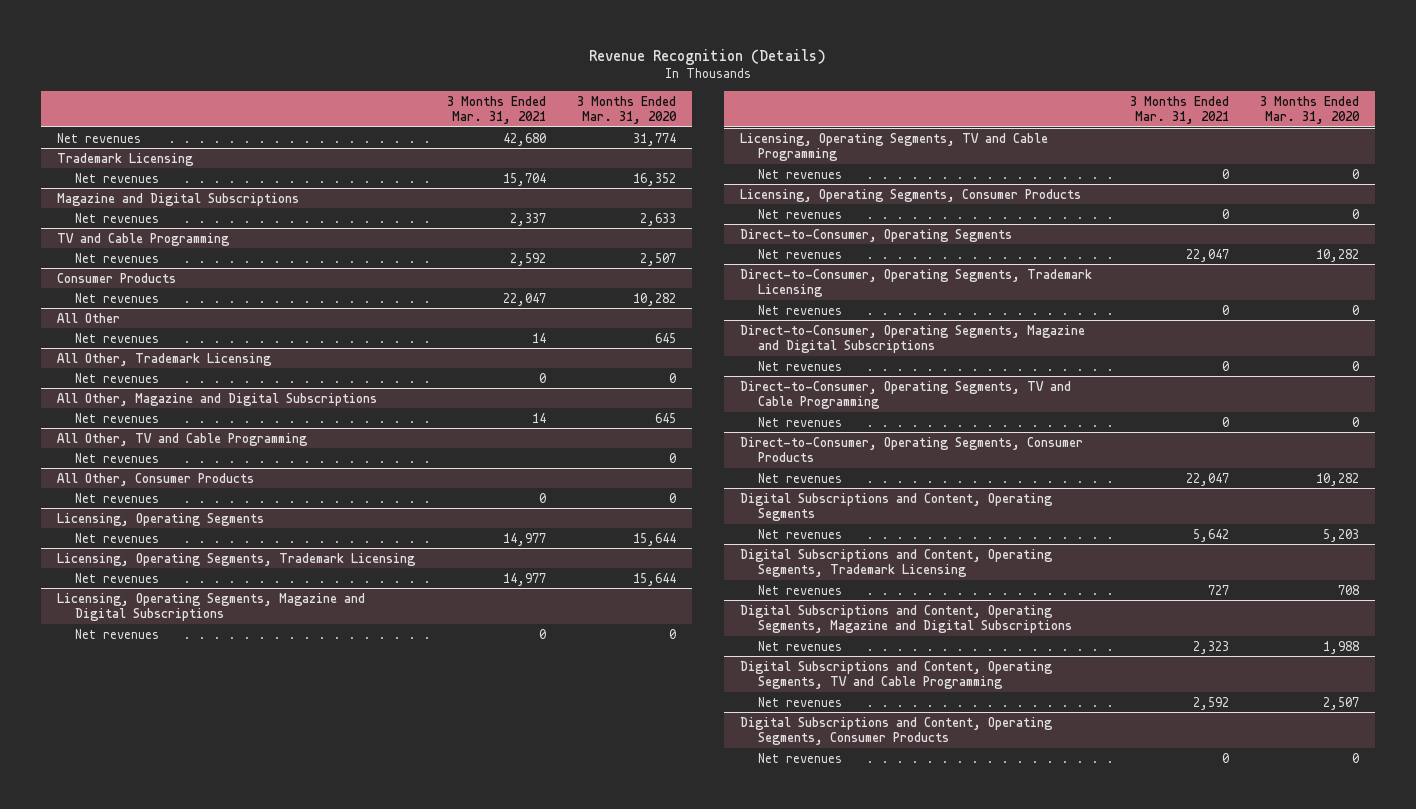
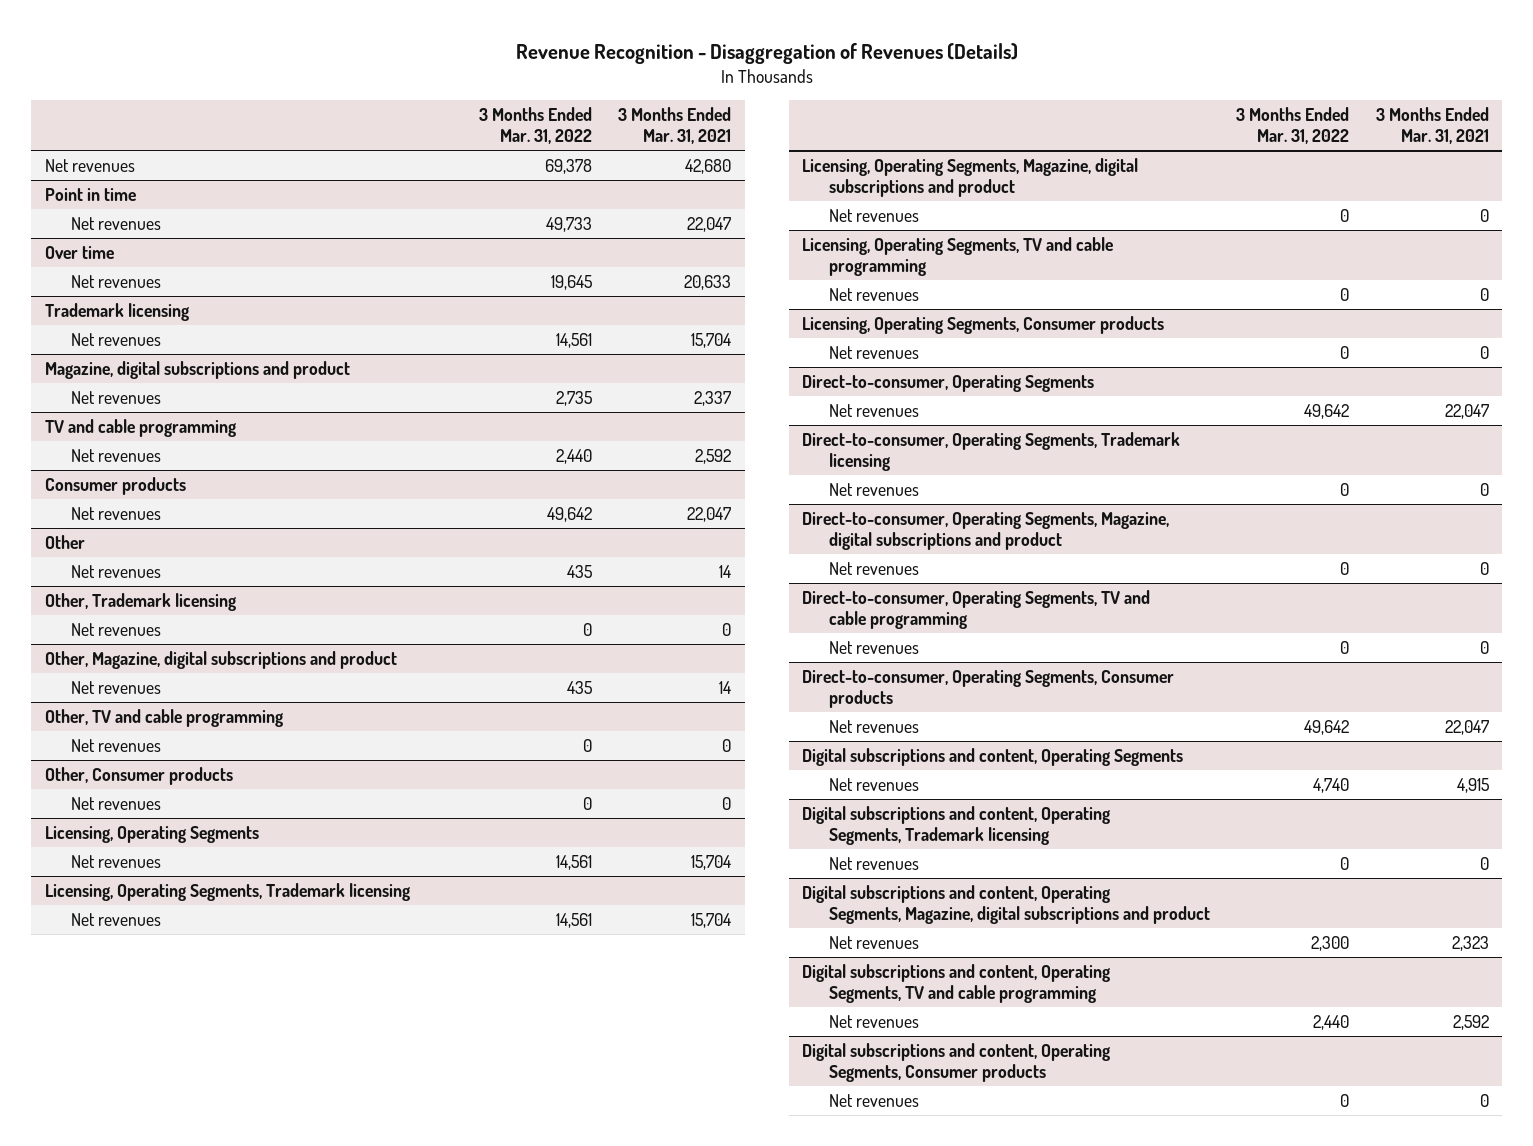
- Revenue Recognition (Details)
+ Revenue Recognition - Disaggregation of Revenues (Details)
- | 3 Months Ended Mar. 31, 2021 | 3 Months Ended Mar. 31, 2020
+ | 3 Months Ended Mar. 31, 2022 | 3 Months Ended Mar. 31, 2021
- Trademark Licensing
+ Point in time
+ Net revenues | 49,733 | 22,047
+ Over time
+ Net revenues | 19,645 | 20,633
+ Trademark licensing
- Magazine and Digital Subscriptions
+ Magazine, digital subscriptions and product
- TV and Cable Programming
+ TV and cable programming
- Consumer Products
+ Consumer products
- All Other
+ Other
- All Other, Trademark Licensing
+ Other, Trademark licensing
- All Other, Magazine and Digital Subscriptions
+ Other, Magazine, digital subscriptions and product
- All Other, TV and Cable Programming
- Net revenues | | 0
- All Other, Consumer Products
+ Other, TV and cable programming
+ Other, Consumer products
+ Net revenues | 0 | 0
@ Licensing, Operating Segments
- Net revenues | 14,977 | 15,644
- Licensing, Operating Segments, Trademark Licensing
- Net revenues | 14,977 | 15,644
- Licensing, Operating Segments, Magazine and Digital Subscriptions
@ Licensing, Operating Segments
+ Net revenues | 14,561 | 15,704
+ Licensing, Operating Segments, Trademark licensing
+ Net revenues | 14,561 | 15,704
+ Licensing, Operating Segments, Magazine, digital subscriptions and product
- Licensing, Operating Segments, TV and Cable Programming
+ Licensing, Operating Segments, TV and cable programming
- Licensing, Operating Segments, Consumer Products
+ Licensing, Operating Segments, Consumer products
- Direct-to-Consumer, Operating Segments
+ Direct-to-consumer, Operating Segments
- Direct-to-Consumer, Operating Segments, Trademark Licensing
+ Direct-to-consumer, Operating Segments, Trademark licensing
- Direct-to-Consumer, Operating Segments, Magazine and Digital Subscriptions
+ Direct-to-consumer, Operating Segments, Magazine, digital subscriptions and product
- Direct-to-Consumer, Operating Segments, TV and Cable Programming
+ Direct-to-consumer, Operating Segments, TV and cable programming
- Direct-to-Consumer, Operating Segments, Consumer Products
+ Direct-to-consumer, Operating Segments, Consumer products
- Digital Subscriptions and Content, Operating Segments
- Net revenues | 5,642 | 5,203
- Digital Subscriptions and Content, Operating Segments, Trademark Licensing
- Net revenues | 727 | 708
- Digital Subscriptions and Content, Operating Segments, Magazine and Digital Subscriptions
+ Digital subscriptions and content, Operating Segments
+ Net revenues | 4,740 | 4,915
+ Digital subscriptions and content, Operating Segments, Trademark licensing
+ Net revenues | 0 | 0
+ Digital subscriptions and content, Operating Segments, Magazine, digital subscriptions and product
- Digital Subscriptions and Content, Operating Segments, TV and Cable Programming
+ Digital subscriptions and content, Operating Segments, TV and cable programming
- Digital Subscriptions and Content, Operating Segments, Consumer Products
+ Digital subscriptions and content, Operating Segments, Consumer products

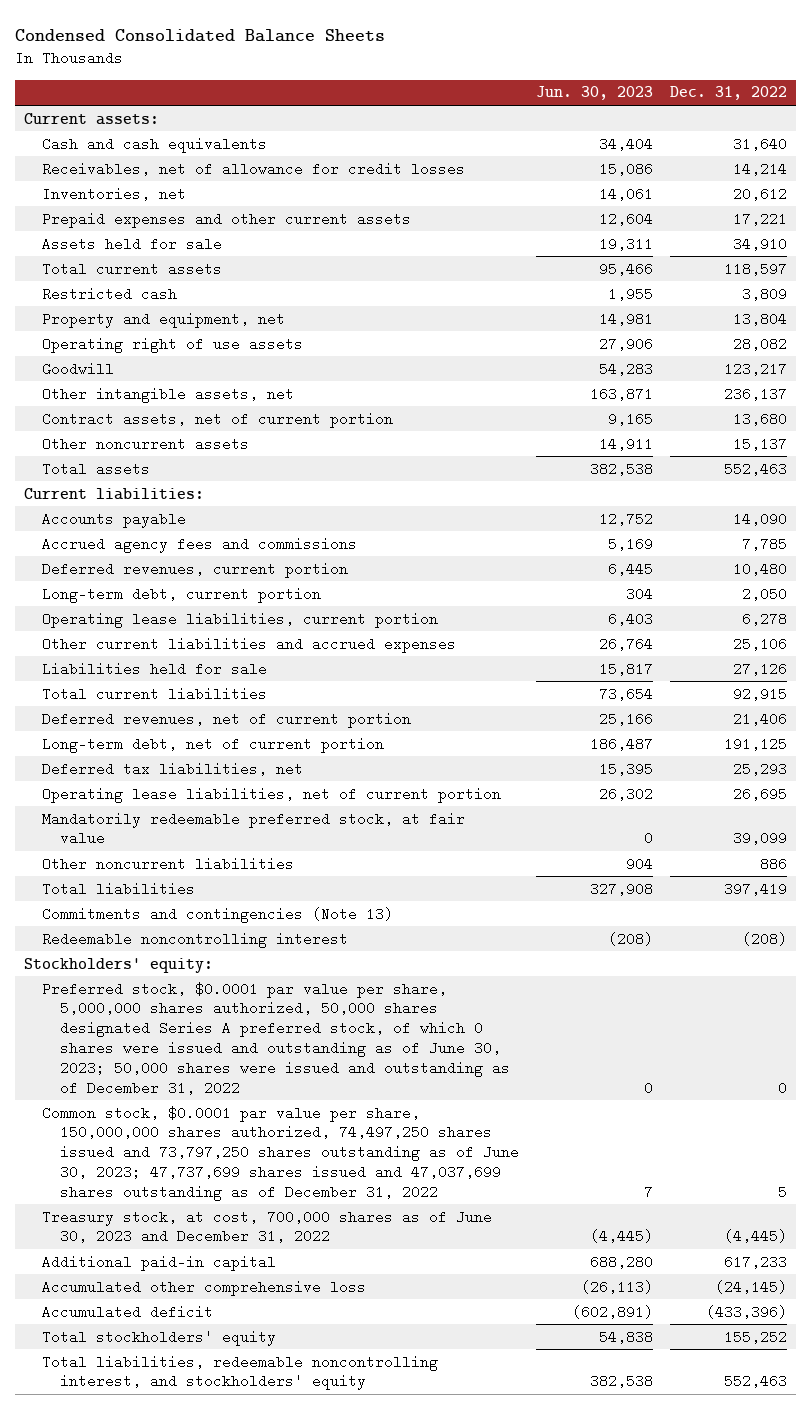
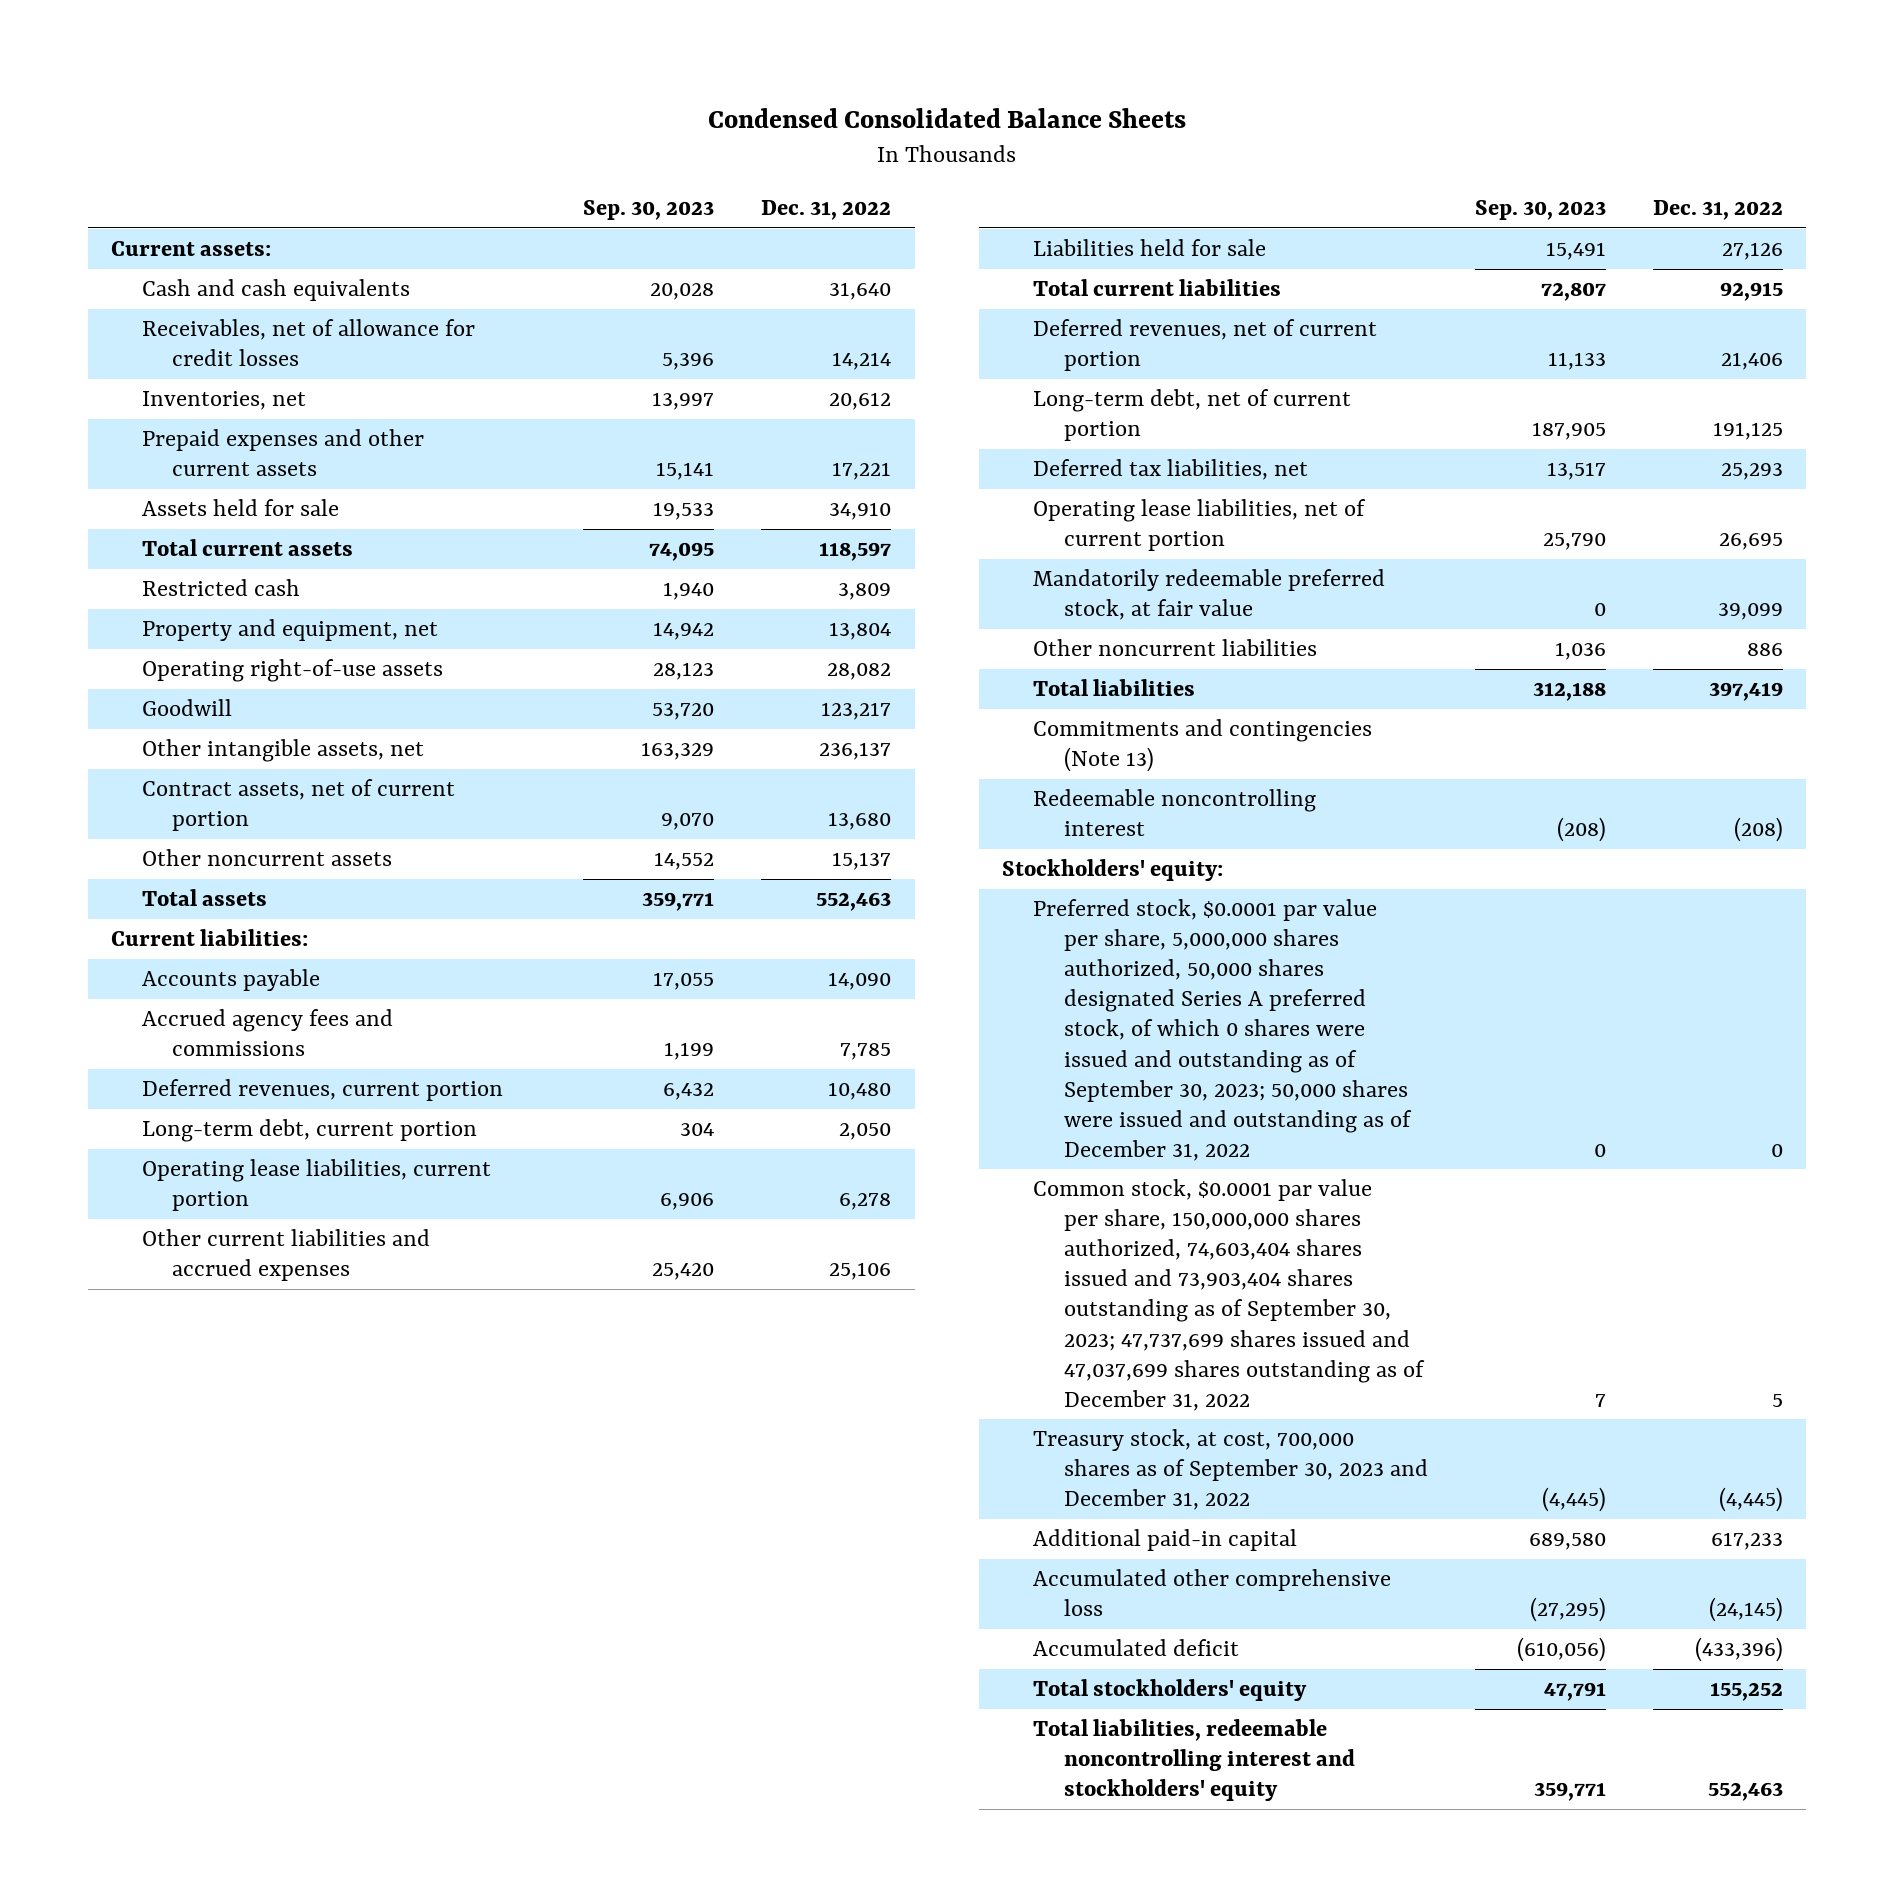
- | Jun. 30, 2023 | Dec. 31, 2022
+ | Sep. 30, 2023 | Dec. 31, 2022
- Operating right of use assets | 27,906 | 28,082
+ Operating right-of-use assets | 28,123 | 28,082
- Preferred stock, $0.0001 par value per share, 5,000,000 shares authorized, 50,000 shares designated Series A preferred stock, of which 0 shares were issued and outstanding as of June 30, 2023; 50,000 shares were issued and outstanding as of December 31, 2022 | 0 | 0
- Common stock, $0.0001 par value per share, 150,000,000 shares authorized, 74,497,250 shares issued and 73,797,250 shares outstanding as of June 30, 2023; 47,737,699 shares issued and 47,037,699 shares outstanding as of December 31, 2022 | 7 | 5
- Treasury stock, at cost, 700,000 shares as of June 30, 2023 and December 31, 2022 | (4,445) | (4,445)
+ Preferred stock, $0.0001 par value per share, 5,000,000 shares authorized, 50,000 shares designated Series A preferred stock, of which 0 shares were issued and outstanding as of September 30, 2023; 50,000 shares were issued and outstanding as of December 31, 2022 | 0 | 0
+ Common stock, $0.0001 par value per share, 150,000,000 shares authorized, 74,603,404 shares issued and 73,903,404 shares outstanding as of September 30, 2023; 47,737,699 shares issued and 47,037,699 shares outstanding as of December 31, 2022 | 7 | 5
+ Treasury stock, at cost, 700,000 shares as of September 30, 2023 and December 31, 2022 | (4,445) | (4,445)
- Total liabilities, redeemable noncontrolling interest, and stockholders' equity | 382,538 | 552,463
+ Total liabilities, redeemable noncontrolling interest and stockholders' equity | 359,771 | 552,463

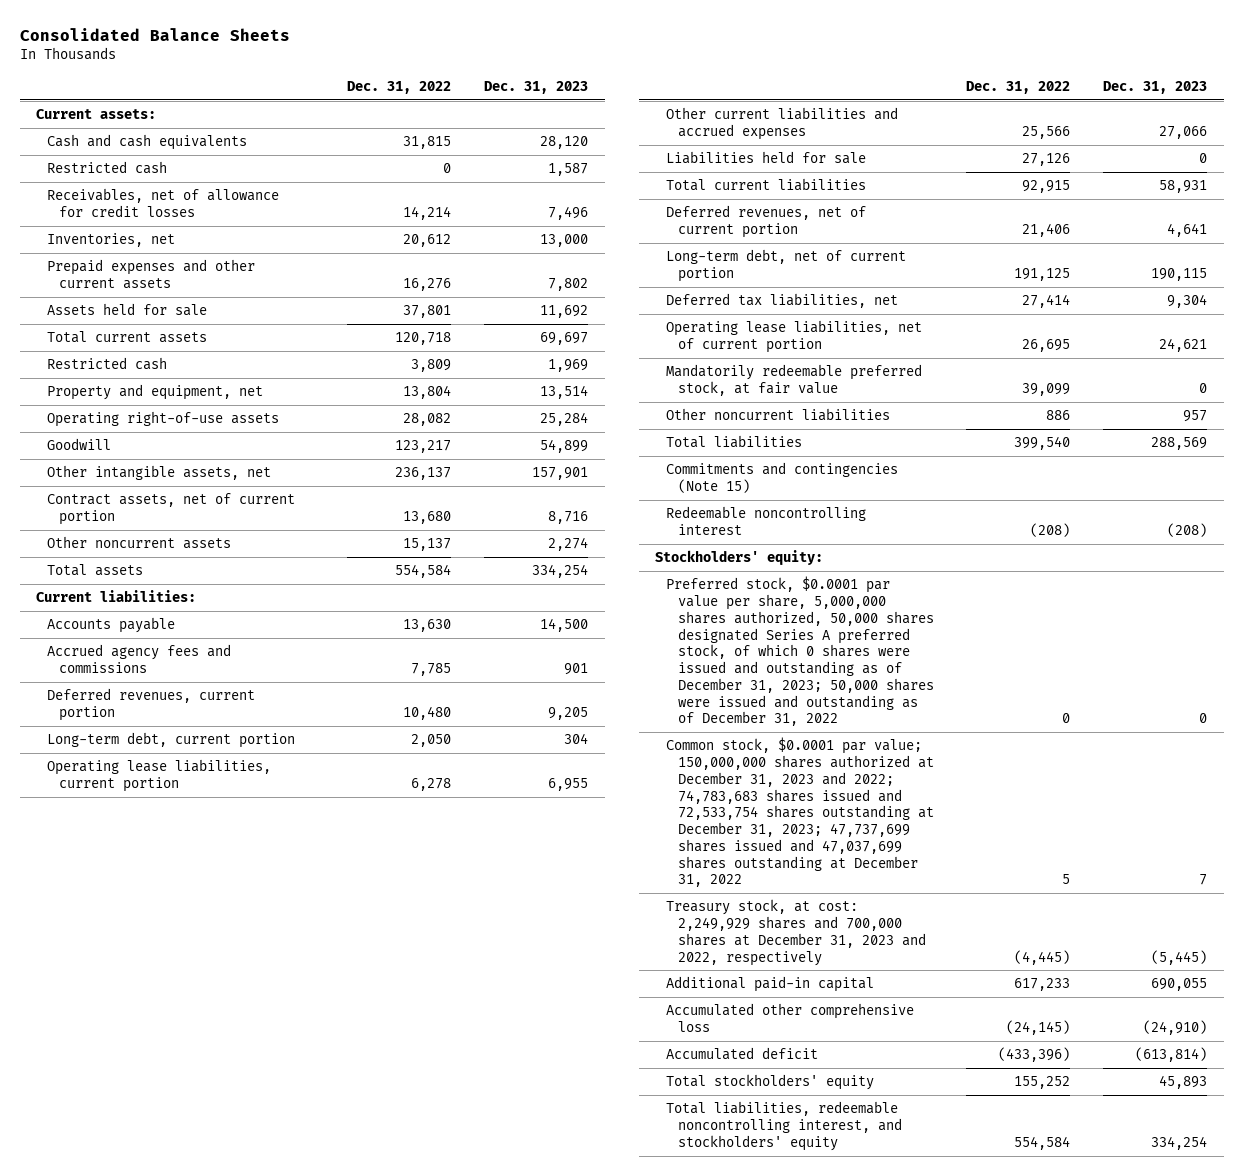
- Condensed Consolidated Balance Sheets
+ Consolidated Balance Sheets
- | Sep. 30, 2023 | Dec. 31, 2022
+ | Dec. 31, 2022 | Dec. 31, 2023
- Cash and cash equivalents | 20,028 | 31,640
+ Cash and cash equivalents | 31,815 | 28,120
+ Restricted cash | 0 | 1,587
- Prepaid expenses and other current assets | 15,141 | 17,221
- Assets held for sale | 19,533 | 34,910
- Total current assets | 74,095 | 118,597
+ Prepaid expenses and other current assets | 16,276 | 7,802
+ Assets held for sale | 37,801 | 11,692
+ Total current assets | 120,718 | 69,697
- Total assets | 359,771 | 552,463
+ Total assets | 554,584 | 334,254
- Accounts payable | 17,055 | 14,090
+ Accounts payable | 13,630 | 14,500
- Other current liabilities and accrued expenses | 25,420 | 25,106
+ Other current liabilities and accrued expenses | 25,566 | 27,066
- Deferred tax liabilities, net | 13,517 | 25,293
+ Deferred tax liabilities, net | 27,414 | 9,304
- Total liabilities | 312,188 | 397,419
- Commitments and contingencies (Note 13)
+ Total liabilities | 399,540 | 288,569
+ Commitments and contingencies (Note 15)
- Preferred stock, $0.0001 par value per share, 5,000,000 shares authorized, 50,000 shares designated Series A preferred stock, of which 0 shares were issued and outstanding as of September 30, 2023; 50,000 shares were issued and outstanding as of December 31, 2022 | 0 | 0
- Common stock, $0.0001 par value per share, 150,000,000 shares authorized, 74,603,404 shares issued and 73,903,404 shares outstanding as of September 30, 2023; 47,737,699 shares issued and 47,037,699 shares outstanding as of December 31, 2022 | 7 | 5
- Treasury stock, at cost, 700,000 shares as of September 30, 2023 and December 31, 2022 | (4,445) | (4,445)
+ Preferred stock, $0.0001 par value per share, 5,000,000 shares authorized, 50,000 shares designated Series A preferred stock, of which 0 shares were issued and outstanding as of December 31, 2023; 50,000 shares were issued and outstanding as of December 31, 2022 | 0 | 0
+ Common stock, $0.0001 par value; 150,000,000 shares authorized at December 31, 2023 and 2022; 74,783,683 shares issued and 72,533,754 shares outstanding at December 31, 2023; 47,737,699 shares issued and 47,037,699 shares outstanding at December 31, 2022 | 5 | 7
+ Treasury stock, at cost: 2,249,929 shares and 700,000 shares at December 31, 2023 and 2022, respectively | (4,445) | (5,445)
- Total liabilities, redeemable noncontrolling interest and stockholders' equity | 359,771 | 552,463
+ Total liabilities, redeemable noncontrolling interest, and stockholders' equity | 554,584 | 334,254

